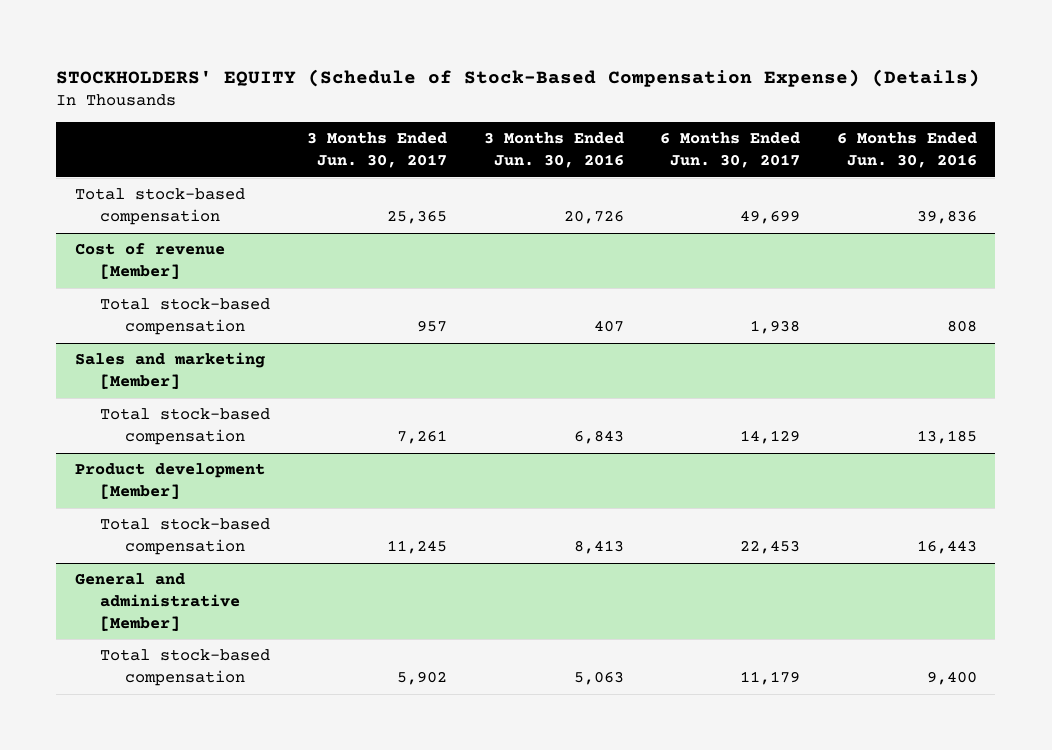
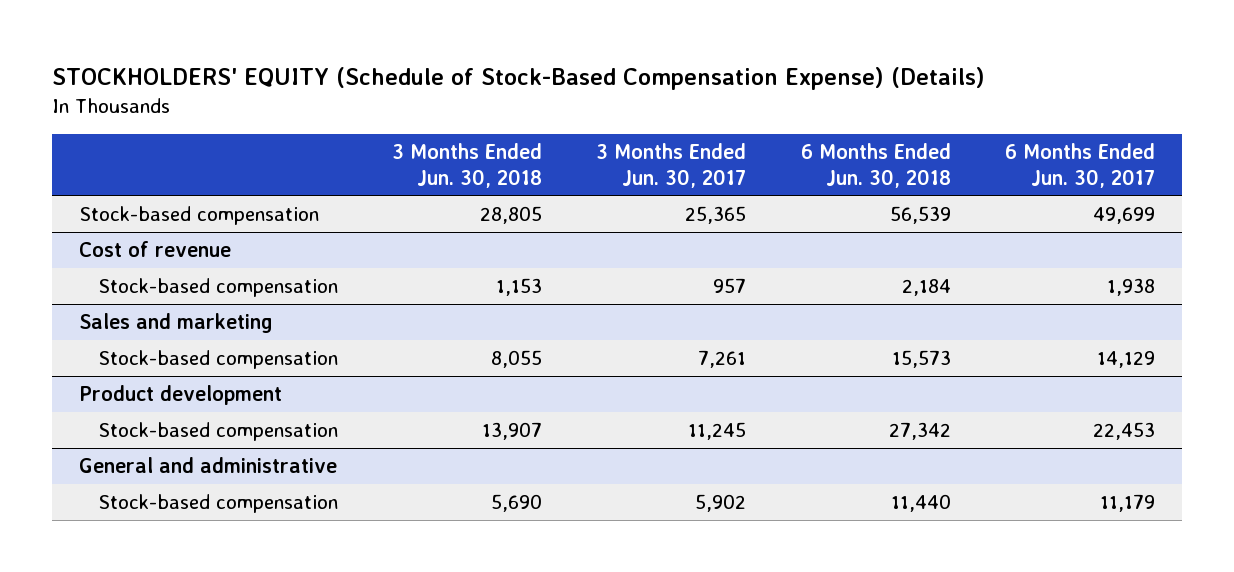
- | 3 Months Ended Jun. 30, 2017 | 3 Months Ended Jun. 30, 2016 | 6 Months Ended Jun. 30, 2017 | 6 Months Ended Jun. 30, 2016
+ | 3 Months Ended Jun. 30, 2018 | 3 Months Ended Jun. 30, 2017 | 6 Months Ended Jun. 30, 2018 | 6 Months Ended Jun. 30, 2017
- Total stock-based compensation | 25,365 | 20,726 | 49,699 | 39,836
- Cost of revenue [Member]
- Total stock-based compensation | 957 | 407 | 1,938 | 808
- Sales and marketing [Member]
- Total stock-based compensation | 7,261 | 6,843 | 14,129 | 13,185
- Product development [Member]
- Total stock-based compensation | 11,245 | 8,413 | 22,453 | 16,443
- General and administrative [Member]
- Total stock-based compensation | 5,902 | 5,063 | 11,179 | 9,400
+ Stock-based compensation | 28,805 | 25,365 | 56,539 | 49,699
+ Cost of revenue
+ Stock-based compensation | 1,153 | 957 | 2,184 | 1,938
+ Sales and marketing
+ Stock-based compensation | 8,055 | 7,261 | 15,573 | 14,129
+ Product development
+ Stock-based compensation | 13,907 | 11,245 | 27,342 | 22,453
+ General and administrative
+ Stock-based compensation | 5,690 | 5,902 | 11,440 | 11,179

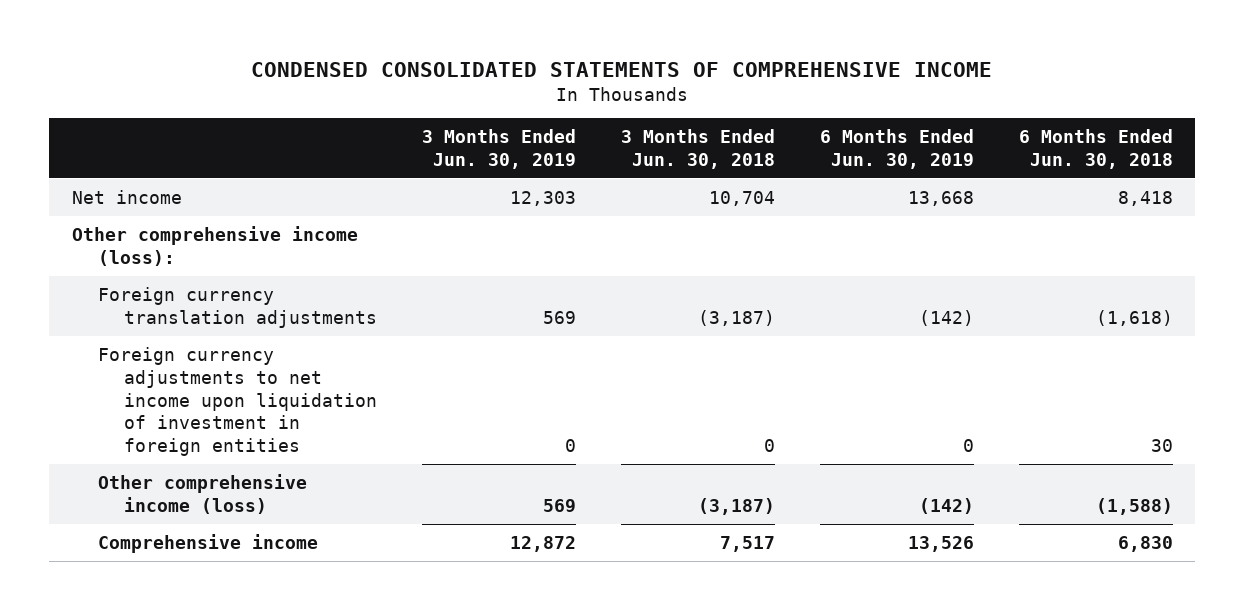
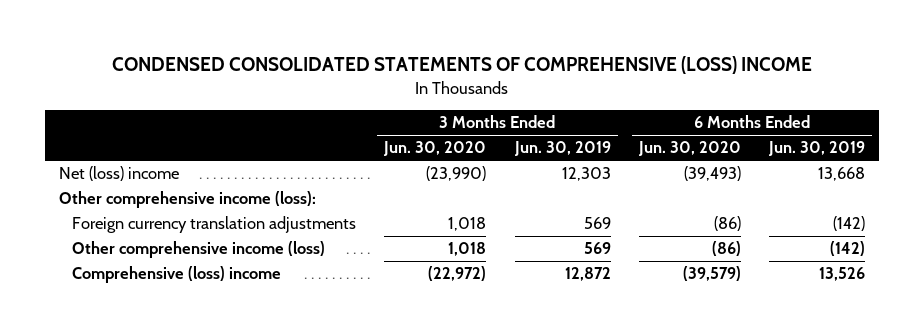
- CONDENSED CONSOLIDATED STATEMENTS OF COMPREHENSIVE INCOME
+ CONDENSED CONSOLIDATED STATEMENTS OF COMPREHENSIVE (LOSS) INCOME
- | 3 Months Ended Jun. 30, 2019 | 3 Months Ended Jun. 30, 2018 | 6 Months Ended Jun. 30, 2019 | 6 Months Ended Jun. 30, 2018
+ | 3 Months Ended Jun. 30, 2020 | 3 Months Ended Jun. 30, 2019 | 6 Months Ended Jun. 30, 2020 | 6 Months Ended Jun. 30, 2019
- Net income | 12,303 | 10,704 | 13,668 | 8,418
+ Net (loss) income | (23,990) | 12,303 | (39,493) | 13,668
- Foreign currency adjustments to net income upon liquidation of investment in foreign entities | 0 | 0 | 0 | 30
- Comprehensive income | 12,872 | 7,517 | 13,526 | 6,830
+ Comprehensive (loss) income | (22,972) | 12,872 | (39,579) | 13,526

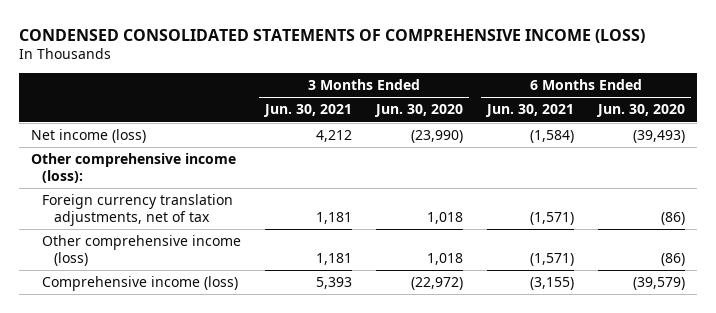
- CONDENSED CONSOLIDATED STATEMENTS OF COMPREHENSIVE (LOSS) INCOME
+ CONDENSED CONSOLIDATED STATEMENTS OF COMPREHENSIVE INCOME (LOSS)
- | 3 Months Ended Jun. 30, 2020 | 3 Months Ended Jun. 30, 2019 | 6 Months Ended Jun. 30, 2020 | 6 Months Ended Jun. 30, 2019
+ | 3 Months Ended Jun. 30, 2021 | 3 Months Ended Jun. 30, 2020 | 6 Months Ended Jun. 30, 2021 | 6 Months Ended Jun. 30, 2020
- Net (loss) income | (23,990) | 12,303 | (39,493) | 13,668
+ Net income (loss) | 4,212 | (23,990) | (1,584) | (39,493)
- Foreign currency translation adjustments | 1,018 | 569 | (86) | (142)
+ Foreign currency translation adjustments, net of tax | 1,181 | 1,018 | (1,571) | (86)
- Comprehensive (loss) income | (22,972) | 12,872 | (39,579) | 13,526
+ Comprehensive income (loss) | 5,393 | (22,972) | (3,155) | (39,579)

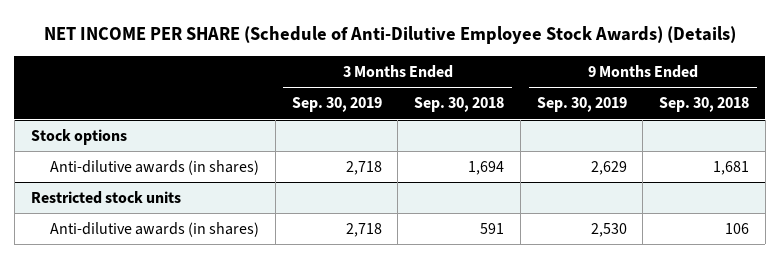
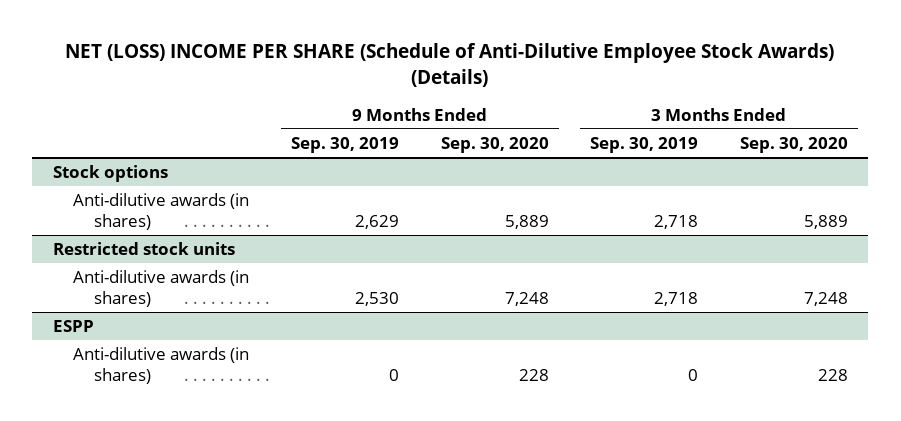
- NET INCOME PER SHARE (Schedule of Anti-Dilutive Employee Stock Awards) (Details)
+ NET (LOSS) INCOME PER SHARE (Schedule of Anti-Dilutive Employee Stock Awards) (Details)
- | 3 Months Ended Sep. 30, 2019 | 3 Months Ended Sep. 30, 2018 | 9 Months Ended Sep. 30, 2019 | 9 Months Ended Sep. 30, 2018
+ | 9 Months Ended Sep. 30, 2019 | 9 Months Ended Sep. 30, 2020 | 3 Months Ended Sep. 30, 2019 | 3 Months Ended Sep. 30, 2020
+ ESPP
+ Anti-dilutive awards (in shares) | 0 | 228 | 0 | 228

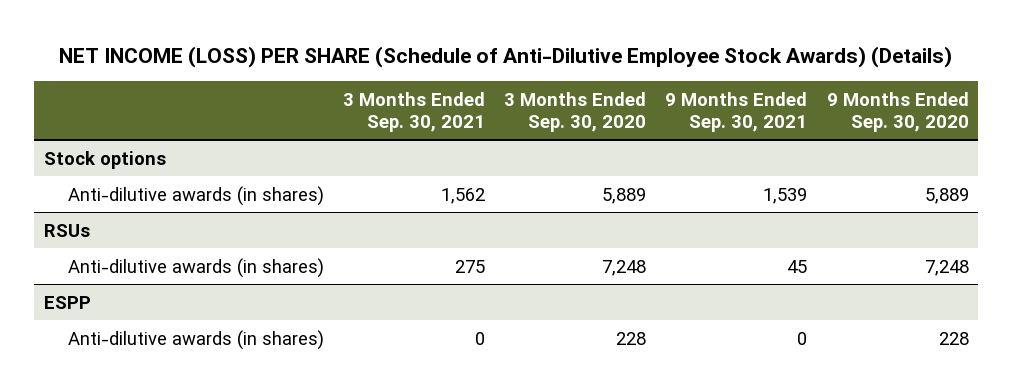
- NET (LOSS) INCOME PER SHARE (Schedule of Anti-Dilutive Employee Stock Awards) (Details)
+ NET INCOME (LOSS) PER SHARE (Schedule of Anti-Dilutive Employee Stock Awards) (Details)
- | 9 Months Ended Sep. 30, 2019 | 9 Months Ended Sep. 30, 2020 | 3 Months Ended Sep. 30, 2019 | 3 Months Ended Sep. 30, 2020
+ | 3 Months Ended Sep. 30, 2021 | 3 Months Ended Sep. 30, 2020 | 9 Months Ended Sep. 30, 2021 | 9 Months Ended Sep. 30, 2020
- Restricted stock units
+ RSUs

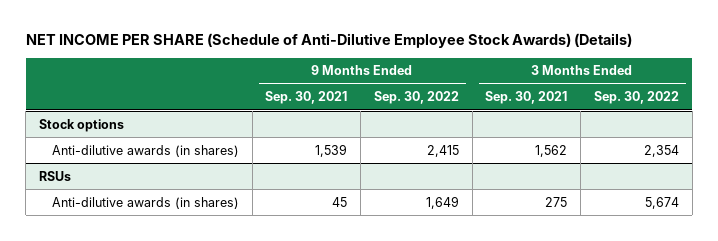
- NET INCOME (LOSS) PER SHARE (Schedule of Anti-Dilutive Employee Stock Awards) (Details)
+ NET INCOME PER SHARE (Schedule of Anti-Dilutive Employee Stock Awards) (Details)
- | 3 Months Ended Sep. 30, 2021 | 3 Months Ended Sep. 30, 2020 | 9 Months Ended Sep. 30, 2021 | 9 Months Ended Sep. 30, 2020
+ | 9 Months Ended Sep. 30, 2021 | 9 Months Ended Sep. 30, 2022 | 3 Months Ended Sep. 30, 2021 | 3 Months Ended Sep. 30, 2022
- ESPP
- Anti-dilutive awards (in shares) | 0 | 228 | 0 | 228

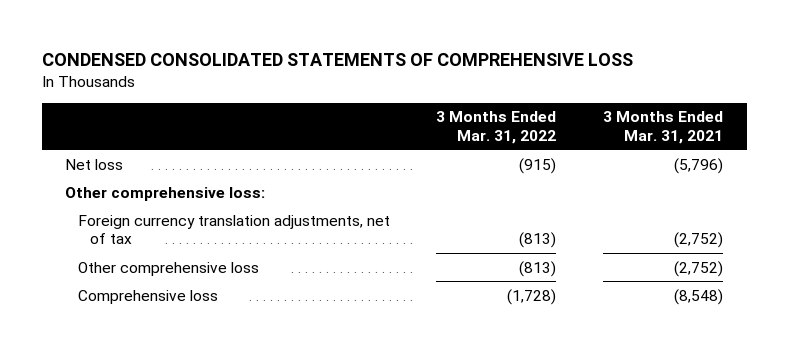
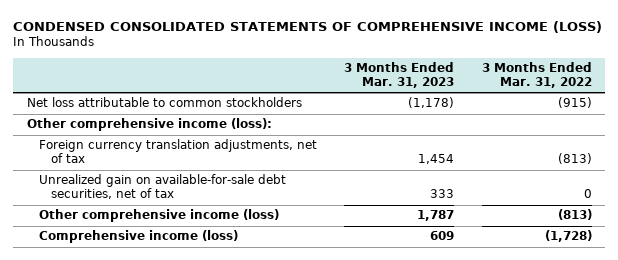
- CONDENSED CONSOLIDATED STATEMENTS OF COMPREHENSIVE LOSS
+ CONDENSED CONSOLIDATED STATEMENTS OF COMPREHENSIVE INCOME (LOSS)
- | 3 Months Ended Mar. 31, 2022 | 3 Months Ended Mar. 31, 2021
+ | 3 Months Ended Mar. 31, 2023 | 3 Months Ended Mar. 31, 2022
- Net loss | (915) | (5,796)
- Other comprehensive loss:
+ Net loss attributable to common stockholders | (1,178) | (915)
+ Other comprehensive income (loss):
- Other comprehensive loss | (813) | (2,752)
- Comprehensive loss | (1,728) | (8,548)
+ Unrealized gain on available-for-sale debt securities, net of tax | 333 | 0
+ Other comprehensive income (loss) | 1,787 | (813)
+ Comprehensive income (loss) | 609 | (1,728)

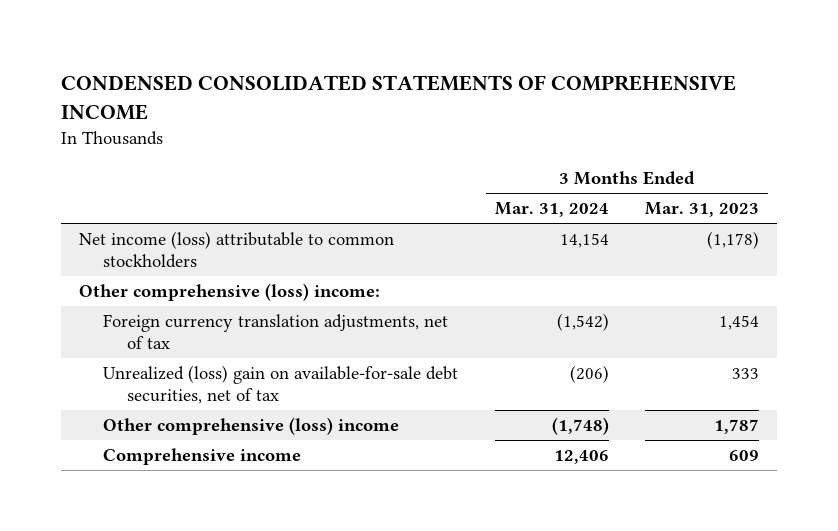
- CONDENSED CONSOLIDATED STATEMENTS OF COMPREHENSIVE INCOME (LOSS)
+ CONDENSED CONSOLIDATED STATEMENTS OF COMPREHENSIVE INCOME
- | 3 Months Ended Mar. 31, 2023 | 3 Months Ended Mar. 31, 2022
+ | 3 Months Ended Mar. 31, 2024 | 3 Months Ended Mar. 31, 2023
- Net loss attributable to common stockholders | (1,178) | (915)
- Other comprehensive income (loss):
+ Net income (loss) attributable to common stockholders | 14,154 | (1,178)
+ Other comprehensive (loss) income:
- Unrealized gain on available-for-sale debt securities, net of tax | 333 | 0
- Other comprehensive income (loss) | 1,787 | (813)
- Comprehensive income (loss) | 609 | (1,728)
+ Unrealized (loss) gain on available-for-sale debt securities, net of tax | (206) | 333
+ Other comprehensive (loss) income | (1,748) | 1,787
+ Comprehensive income | 12,406 | 609

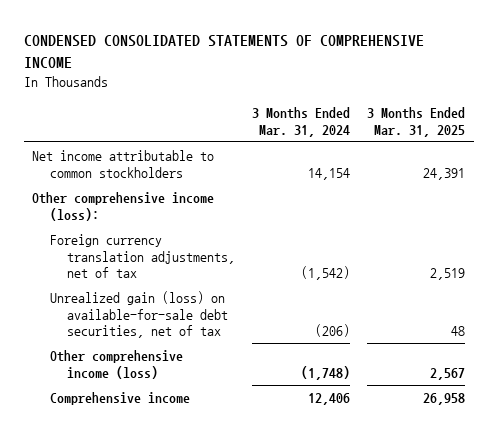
- | 3 Months Ended Mar. 31, 2024 | 3 Months Ended Mar. 31, 2023
+ | 3 Months Ended Mar. 31, 2024 | 3 Months Ended Mar. 31, 2025
- Net income (loss) attributable to common stockholders | 14,154 | (1,178)
- Other comprehensive (loss) income:
+ Net income attributable to common stockholders | 14,154 | 24,391
+ Other comprehensive income (loss):
- Unrealized (loss) gain on available-for-sale debt securities, net of tax | (206) | 333
- Other comprehensive (loss) income | (1,748) | 1,787
+ Unrealized gain (loss) on available-for-sale debt securities, net of tax | (206) | 48
+ Other comprehensive income (loss) | (1,748) | 2,567

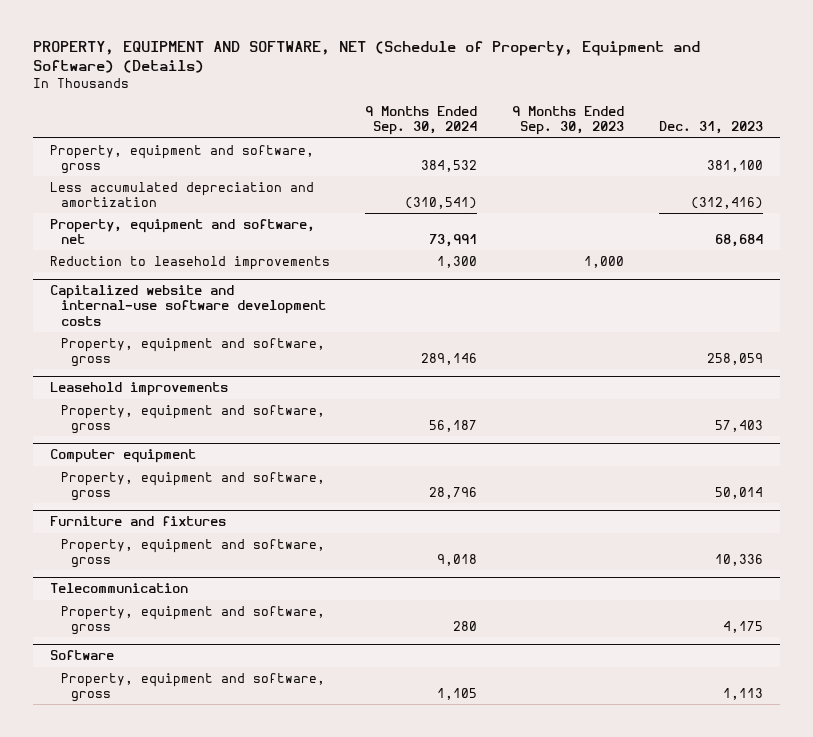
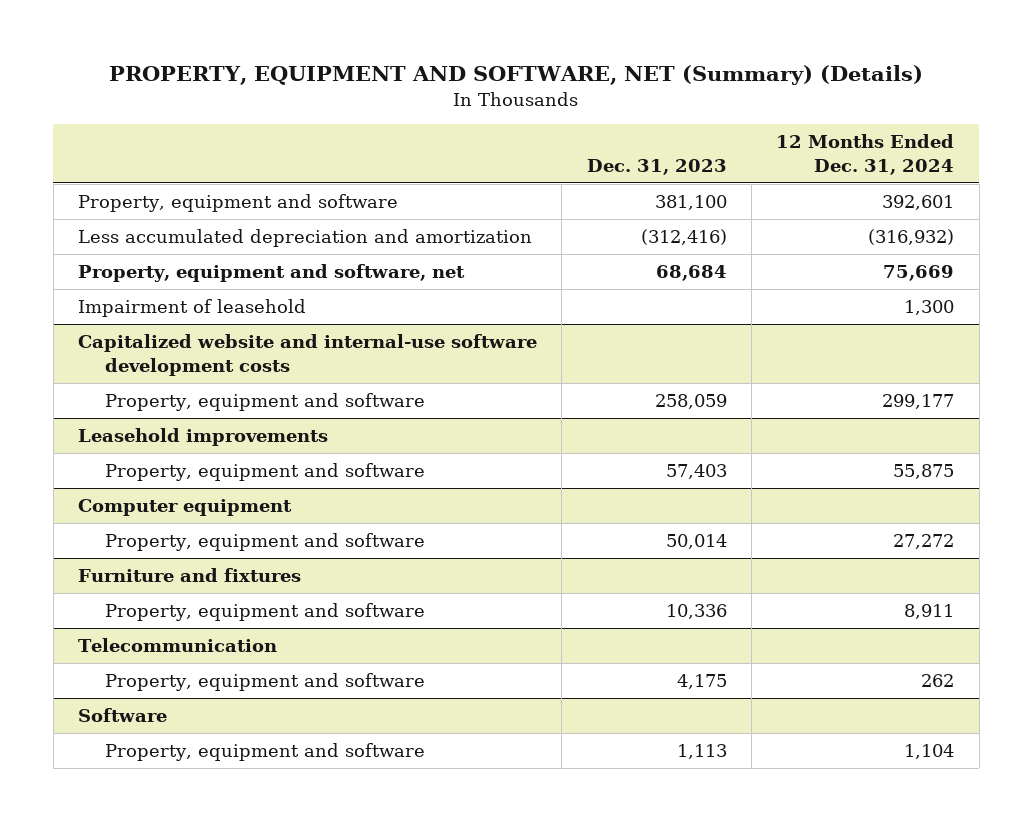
- PROPERTY, EQUIPMENT AND SOFTWARE, NET (Schedule of Property, Equipment and Software) (Details)
+ PROPERTY, EQUIPMENT AND SOFTWARE, NET (Summary) (Details)
- | 9 Months Ended Sep. 30, 2024 | 9 Months Ended Sep. 30, 2023 | Dec. 31, 2023
+ | Dec. 31, 2023 | 12 Months Ended Dec. 31, 2024
- Property, equipment and software, gross | 384,532 | | 381,100
+ Property, equipment and software | 381,100 | 392,601
- Reduction to leasehold improvements | 1,300 | 1,000 |
+ Impairment of leasehold | | 1,300
@ Capitalized website and internal-use software development costs
- Property, equipment and software, gross | 289,146 | | 258,059
+ Property, equipment and software | 258,059 | 299,177
@ Leasehold improvements
- Property, equipment and software, gross | 56,187 | | 57,403
+ Property, equipment and software | 57,403 | 55,875
@ Computer equipment
- Property, equipment and software, gross | 28,796 | | 50,014
+ Property, equipment and software | 50,014 | 27,272
@ Furniture and fixtures
- Property, equipment and software, gross | 9,018 | | 10,336
+ Property, equipment and software | 10,336 | 8,911
@ Telecommunication
- Property, equipment and software, gross | 280 | | 4,175
+ Property, equipment and software | 4,175 | 262
@ Software
- Property, equipment and software, gross | 1,105 | | 1,113
+ Property, equipment and software | 1,113 | 1,104

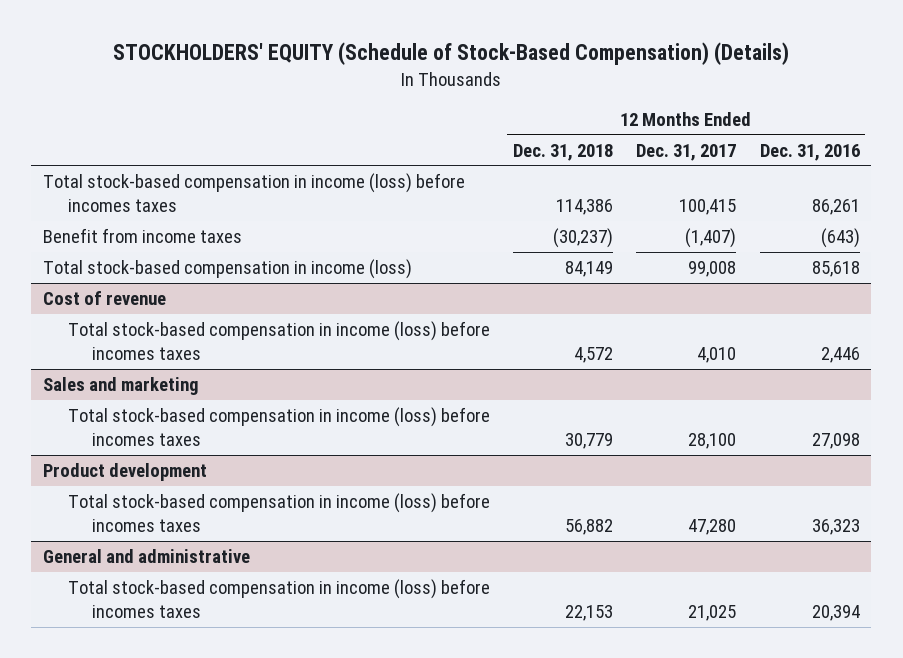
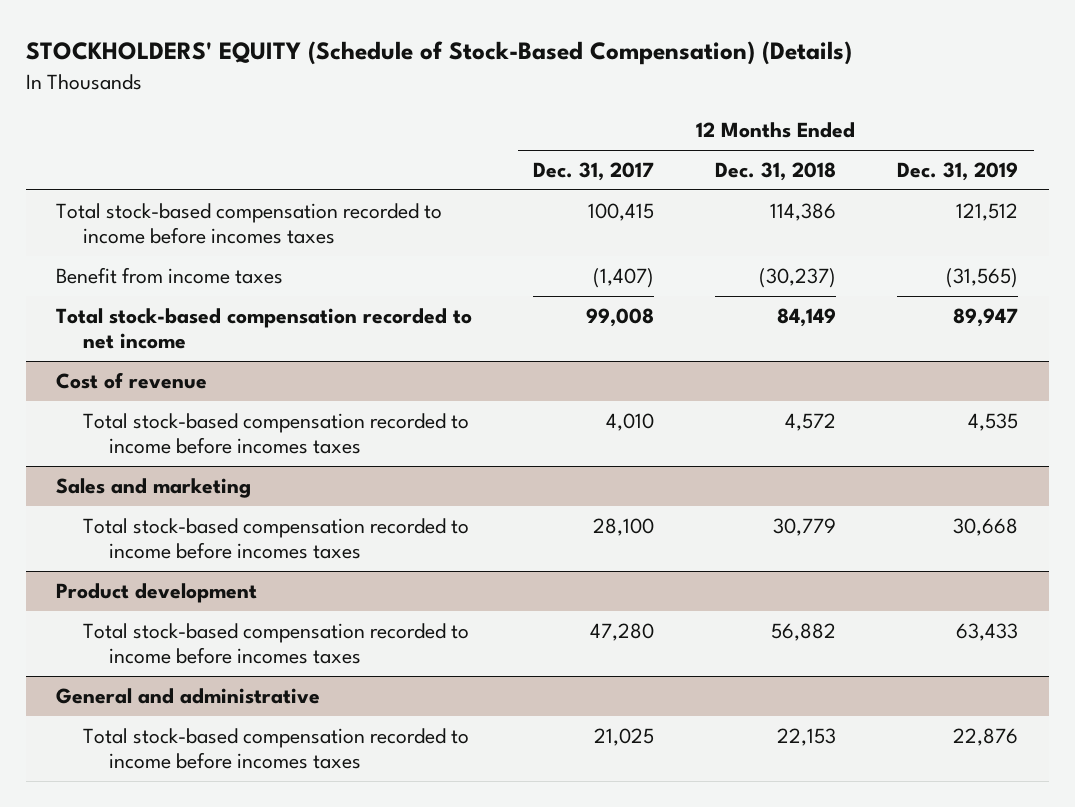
- | 12 Months Ended Dec. 31, 2018 | 12 Months Ended Dec. 31, 2017 | 12 Months Ended Dec. 31, 2016
+ | 12 Months Ended Dec. 31, 2017 | 12 Months Ended Dec. 31, 2018 | 12 Months Ended Dec. 31, 2019
- Total stock-based compensation in income (loss) before incomes taxes | 114,386 | 100,415 | 86,261
+ Total stock-based compensation recorded to income before incomes taxes | 100,415 | 114,386 | 121,512
- Total stock-based compensation in income (loss) | 84,149 | 99,008 | 85,618
+ Total stock-based compensation recorded to net income | 99,008 | 84,149 | 89,947
@ Cost of revenue
- Total stock-based compensation in income (loss) before incomes taxes | 4,572 | 4,010 | 2,446
+ Total stock-based compensation recorded to income before incomes taxes | 4,010 | 4,572 | 4,535
@ Sales and marketing
- Total stock-based compensation in income (loss) before incomes taxes | 30,779 | 28,100 | 27,098
+ Total stock-based compensation recorded to income before incomes taxes | 28,100 | 30,779 | 30,668
@ Product development
- Total stock-based compensation in income (loss) before incomes taxes | 56,882 | 47,280 | 36,323
+ Total stock-based compensation recorded to income before incomes taxes | 47,280 | 56,882 | 63,433
@ General and administrative
- Total stock-based compensation in income (loss) before incomes taxes | 22,153 | 21,025 | 20,394
+ Total stock-based compensation recorded to income before incomes taxes | 21,025 | 22,153 | 22,876

